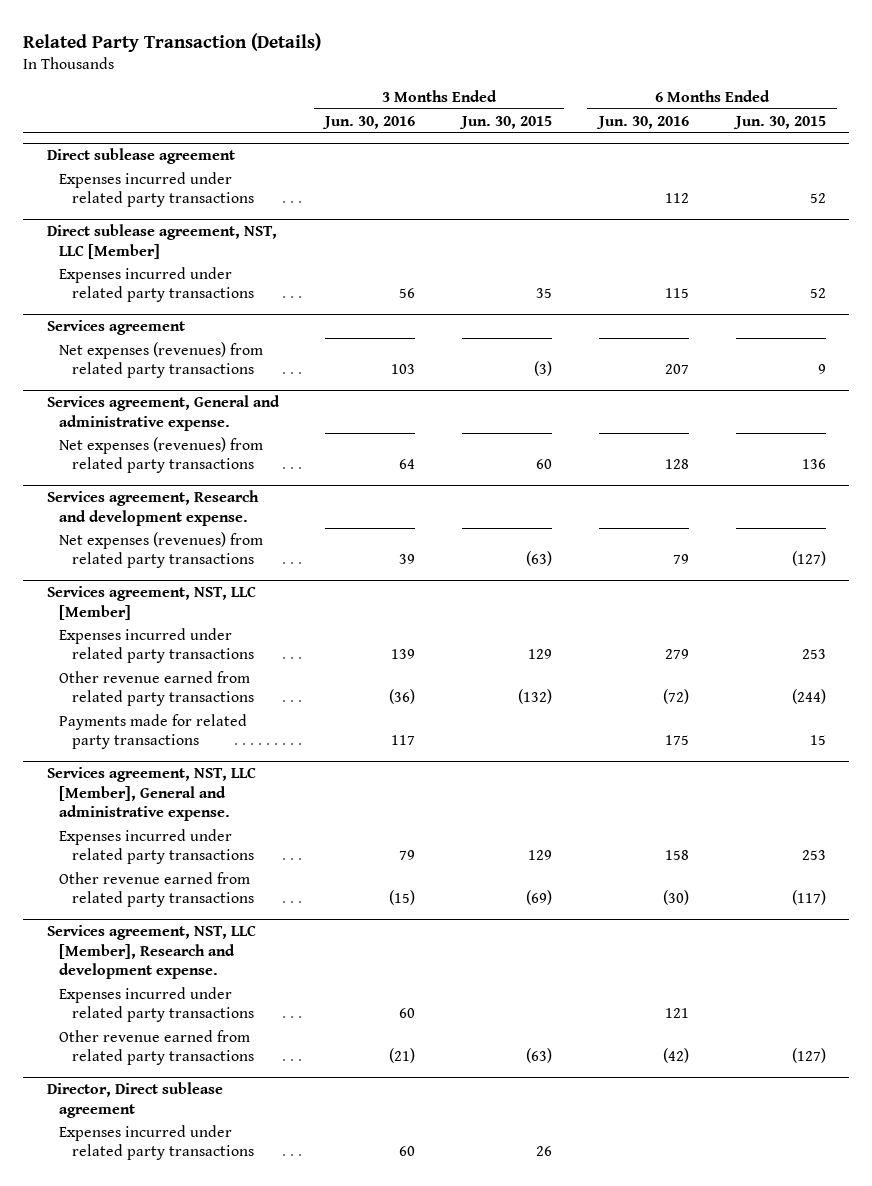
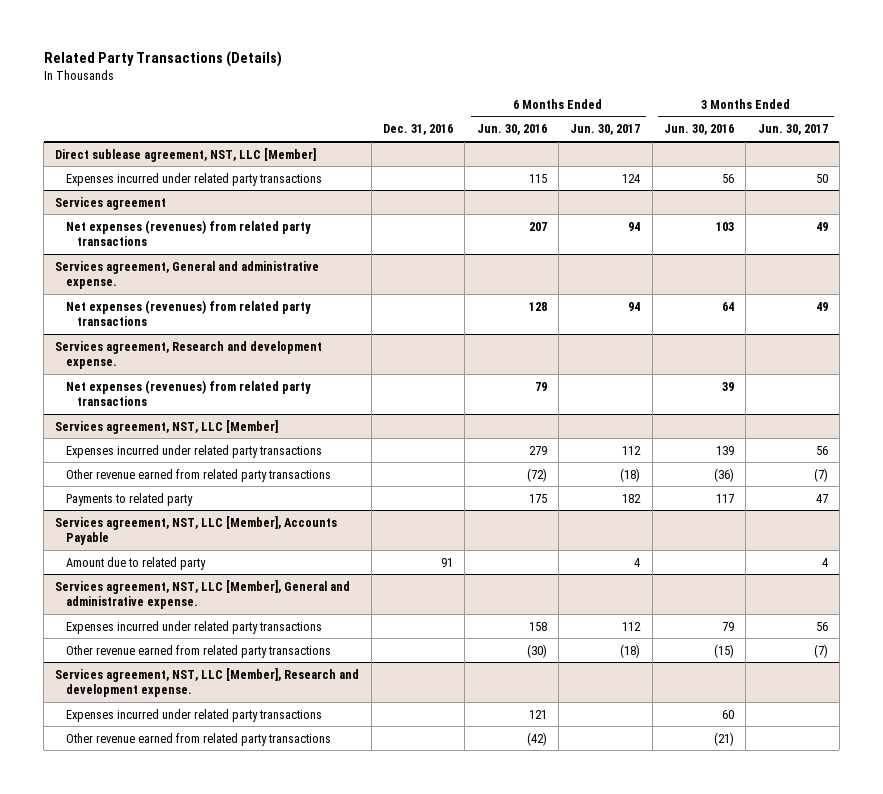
- Related Party Transaction (Details)
+ Related Party Transactions (Details)
- | 3 Months Ended Jun. 30, 2016 | 3 Months Ended Jun. 30, 2015 | 6 Months Ended Jun. 30, 2016 | 6 Months Ended Jun. 30, 2015
+ | Dec. 31, 2016 | 6 Months Ended Jun. 30, 2016 | 6 Months Ended Jun. 30, 2017 | 3 Months Ended Jun. 30, 2016 | 3 Months Ended Jun. 30, 2017
- Direct sublease agreement
- Expenses incurred under related party transactions | | | 112 | 52
@ Services agreement, NST, LLC [Member]
- Payments made for related party transactions | 117 | | 175 | 15
+ Payments to related party | | 175 | 182 | 117 | 47
+ Services agreement, NST, LLC [Member], Accounts Payable
+ Amount due to related party | 91 | | 4 | | 4
- Director, Direct sublease agreement
- Expenses incurred under related party transactions | 60 | 26 | |

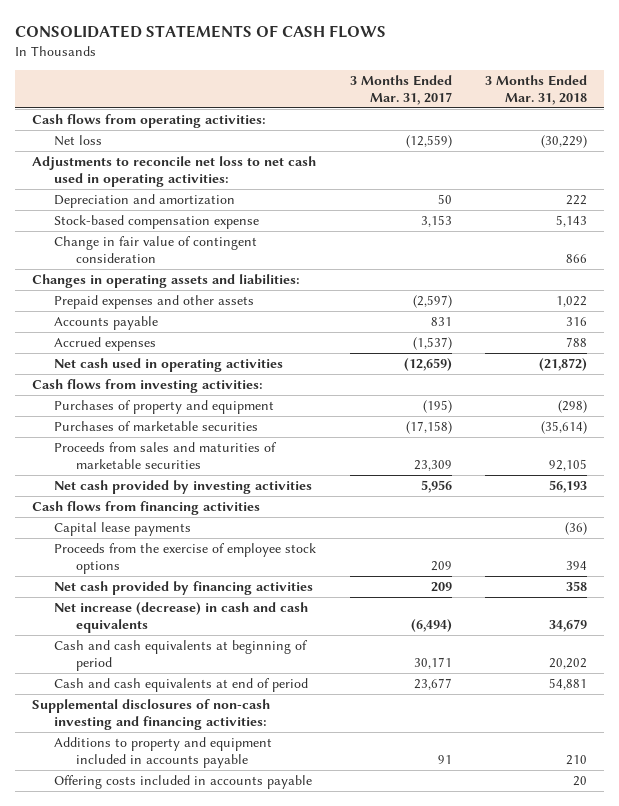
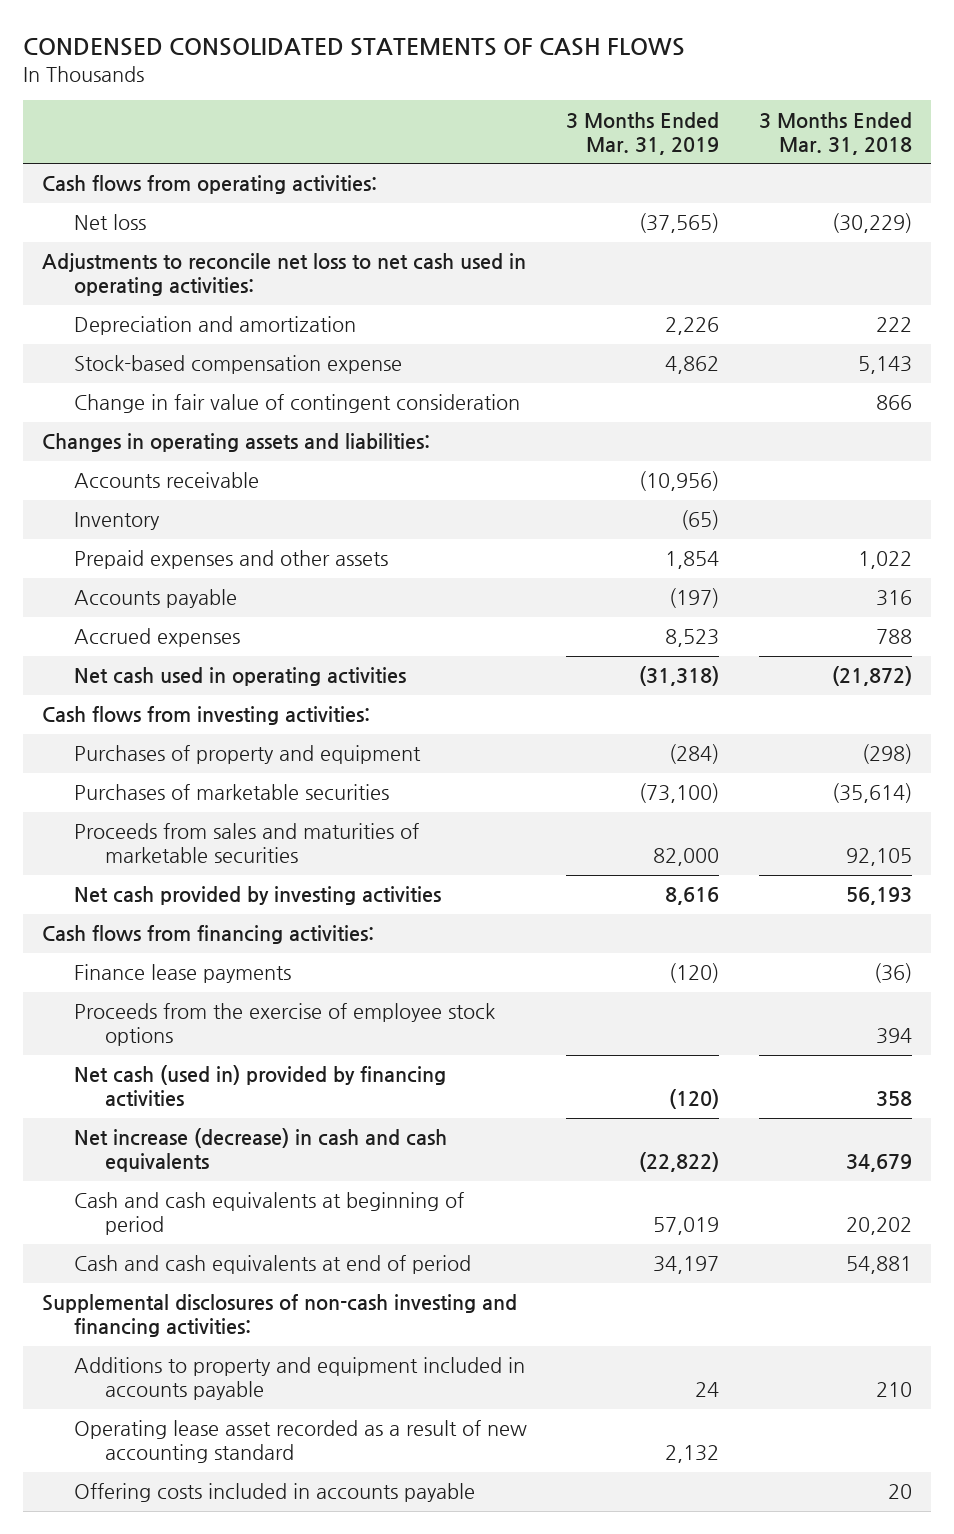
- CONSOLIDATED STATEMENTS OF CASH FLOWS
+ CONDENSED CONSOLIDATED STATEMENTS OF CASH FLOWS
- | 3 Months Ended Mar. 31, 2017 | 3 Months Ended Mar. 31, 2018
+ | 3 Months Ended Mar. 31, 2019 | 3 Months Ended Mar. 31, 2018
+ Accounts receivable | (10,956) |
+ Inventory | (65) |
- Cash flows from financing activities
- Capital lease payments | | (36)
+ Cash flows from financing activities:
+ Finance lease payments | (120) | (36)
- Net cash provided by financing activities | 209 | 358
+ Net cash (used in) provided by financing activities | (120) | 358
+ Operating lease asset recorded as a result of new accounting standard | 2,132 |

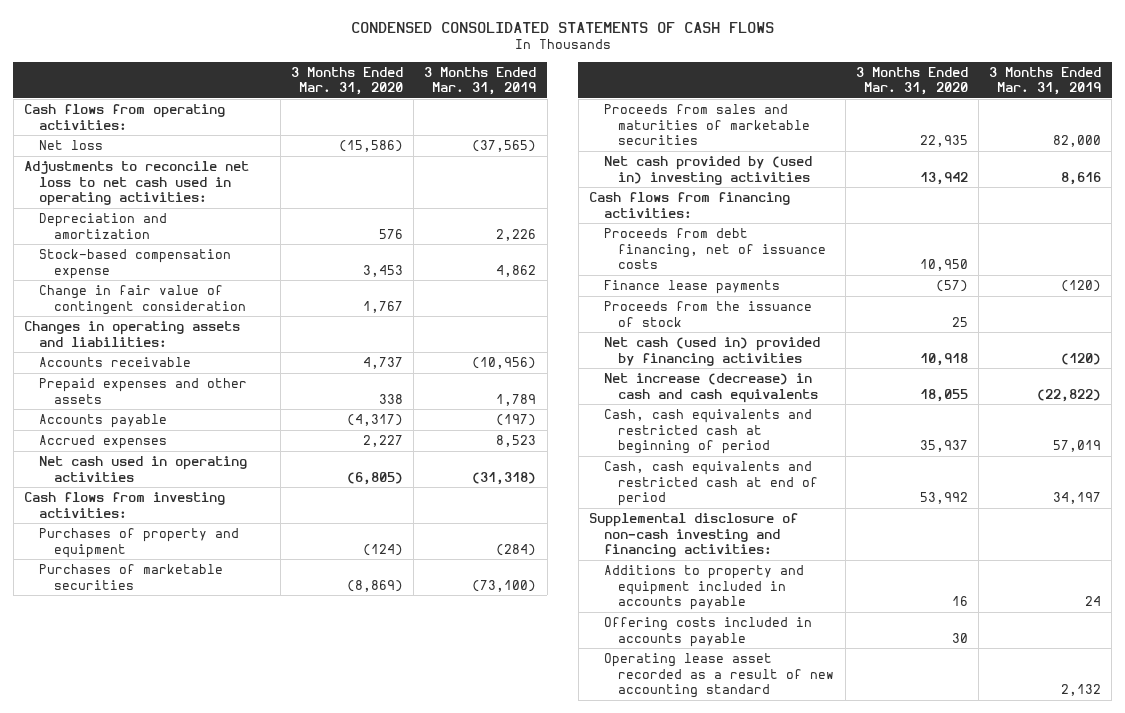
- | 3 Months Ended Mar. 31, 2019 | 3 Months Ended Mar. 31, 2018
+ | 3 Months Ended Mar. 31, 2020 | 3 Months Ended Mar. 31, 2019
- Inventory | (65) |
- Prepaid expenses and other assets | 1,854 | 1,022
+ Prepaid expenses and other assets | 338 | 1,789
- Net cash provided by investing activities | 8,616 | 56,193
+ Net cash provided by (used in) investing activities | 13,942 | 8,616
+ Proceeds from debt financing, net of issuance costs | 10,950 |
- Proceeds from the exercise of employee stock options | | 394
+ Proceeds from the issuance of stock | 25 |
- Cash and cash equivalents at beginning of period | 57,019 | 20,202
- Cash and cash equivalents at end of period | 34,197 | 54,881
- Supplemental disclosures of non-cash investing and financing activities:
+ Cash, cash equivalents and restricted cash at beginning of period | 35,937 | 57,019
+ Cash, cash equivalents and restricted cash at end of period | 53,992 | 34,197
+ Supplemental disclosure of non-cash investing and financing activities:
moved down: Operating lease asset recorded as a result of new accounting standard | | 2,132

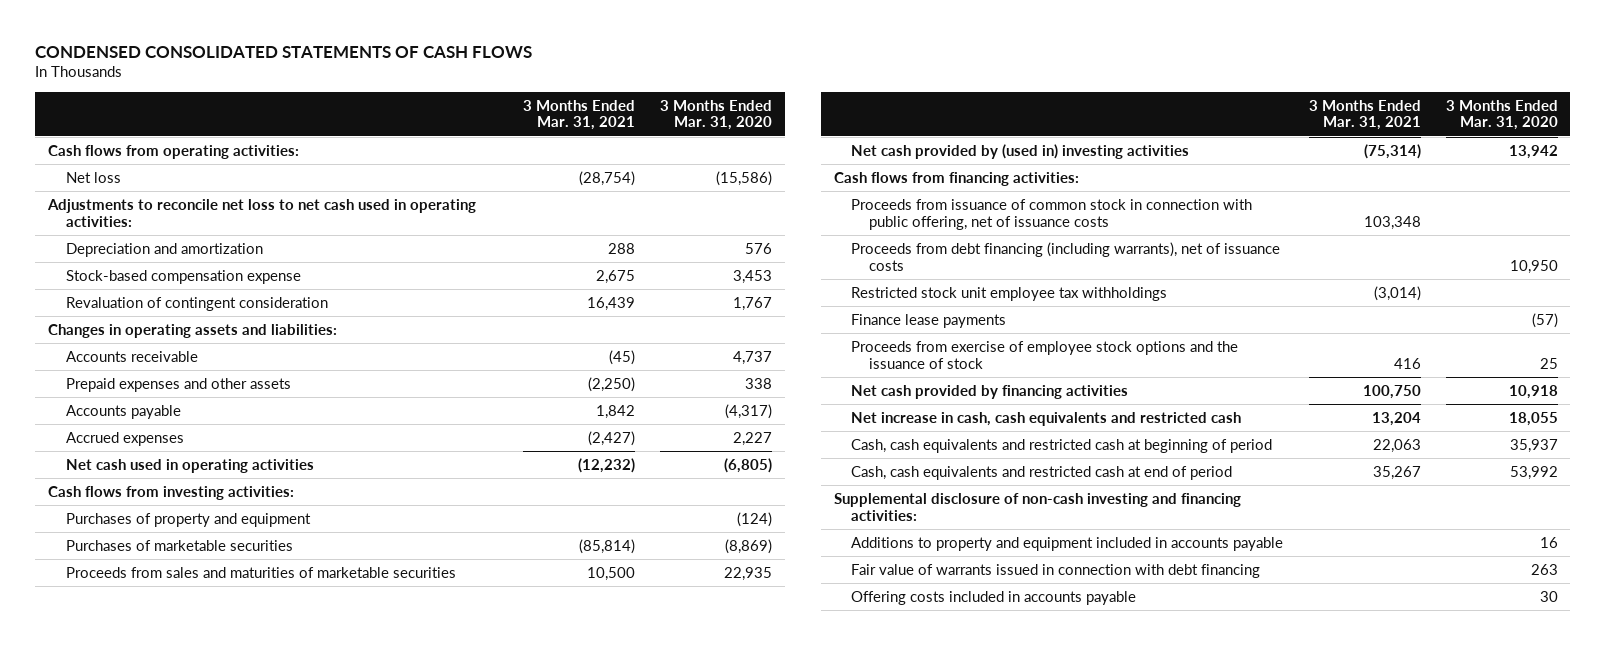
- | 3 Months Ended Mar. 31, 2020 | 3 Months Ended Mar. 31, 2019
+ | 3 Months Ended Mar. 31, 2021 | 3 Months Ended Mar. 31, 2020
- Change in fair value of contingent consideration | 1,767 |
+ Revaluation of contingent consideration | 16,439 | 1,767
- Proceeds from debt financing, net of issuance costs | 10,950 |
+ Proceeds from issuance of common stock in connection with public offering, net of issuance costs | 103,348 |
+ Proceeds from debt financing (including warrants), net of issuance costs | | 10,950
+ Restricted stock unit employee tax withholdings | (3,014) |
- Proceeds from the issuance of stock | 25 |
- Net cash (used in) provided by financing activities | 10,918 | (120)
- Net increase (decrease) in cash and cash equivalents | 18,055 | (22,822)
+ Proceeds from exercise of employee stock options and the issuance of stock | 416 | 25
+ Net cash provided by financing activities | 100,750 | 10,918
+ Net increase in cash, cash equivalents and restricted cash | 13,204 | 18,055
+ Fair value of warrants issued in connection with debt financing | | 263
- Operating lease asset recorded as a result of new accounting standard | | 2,132

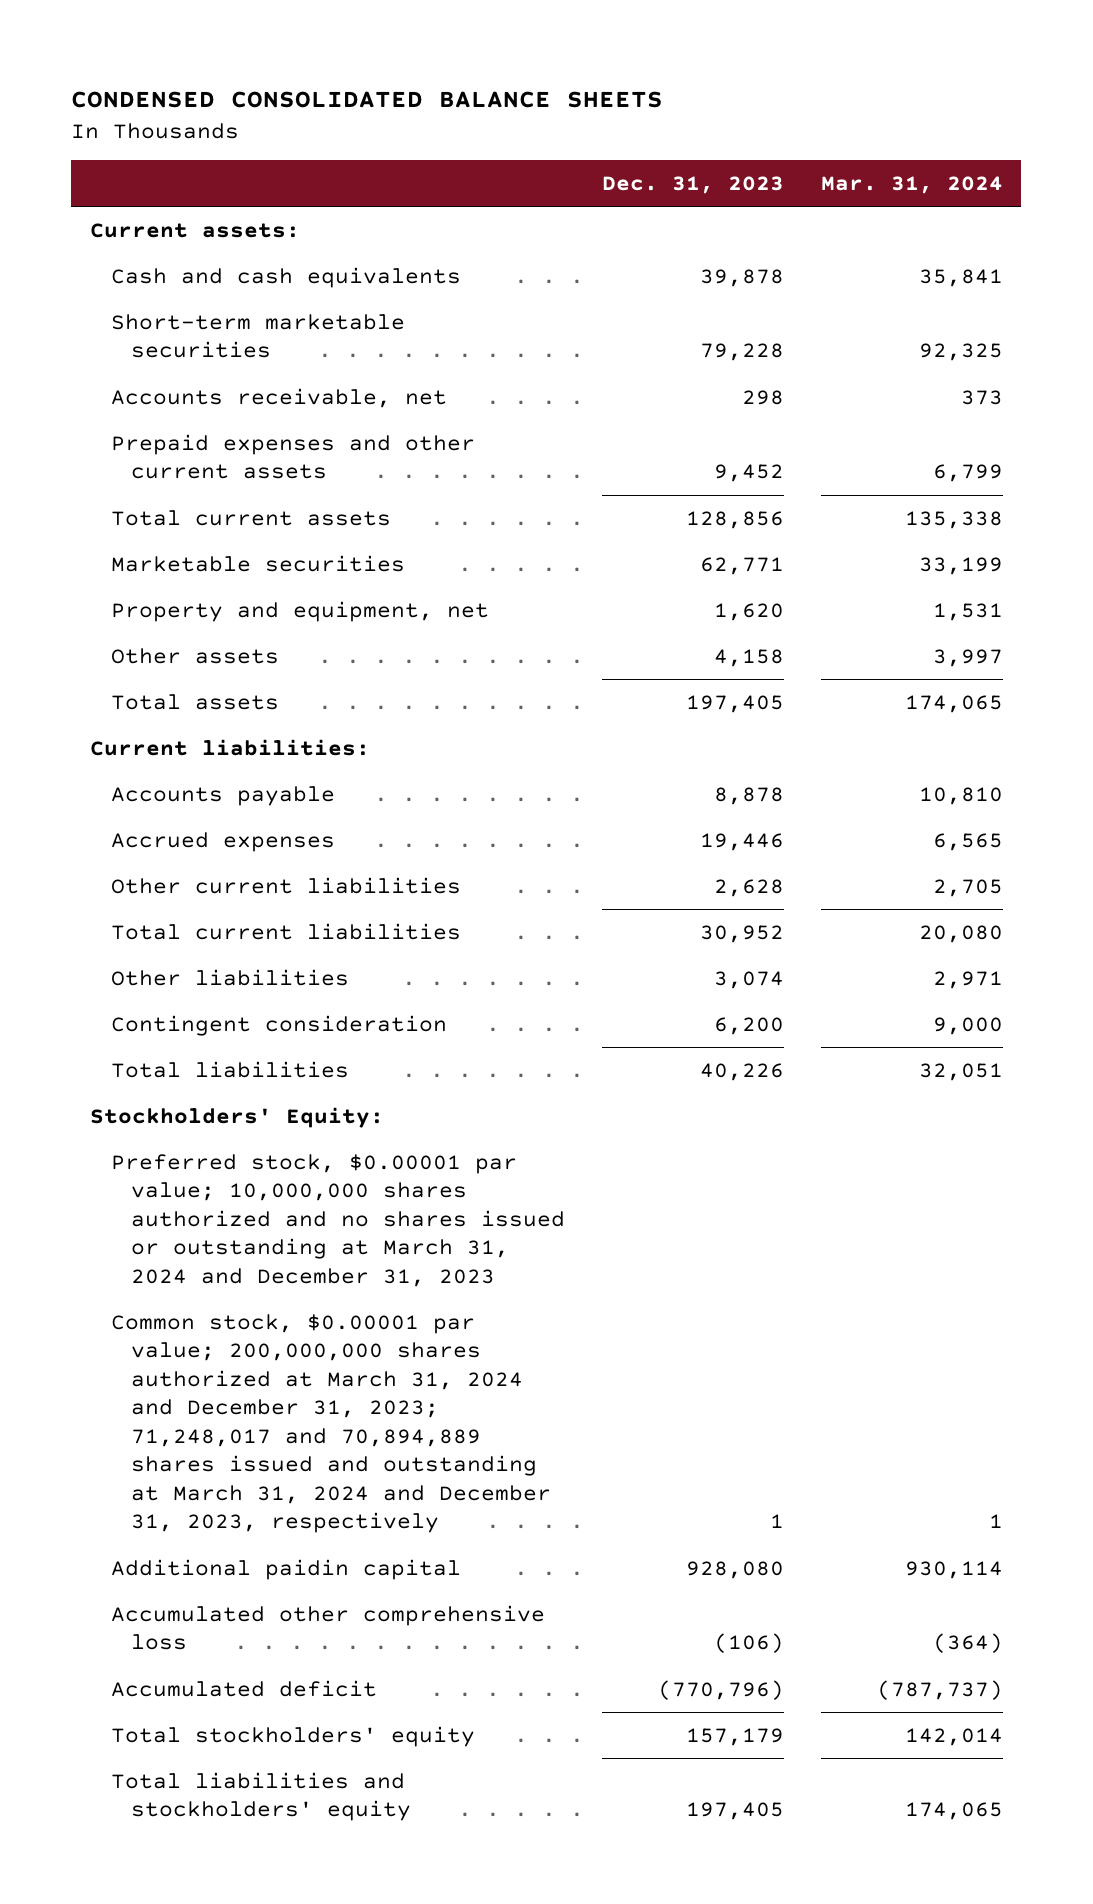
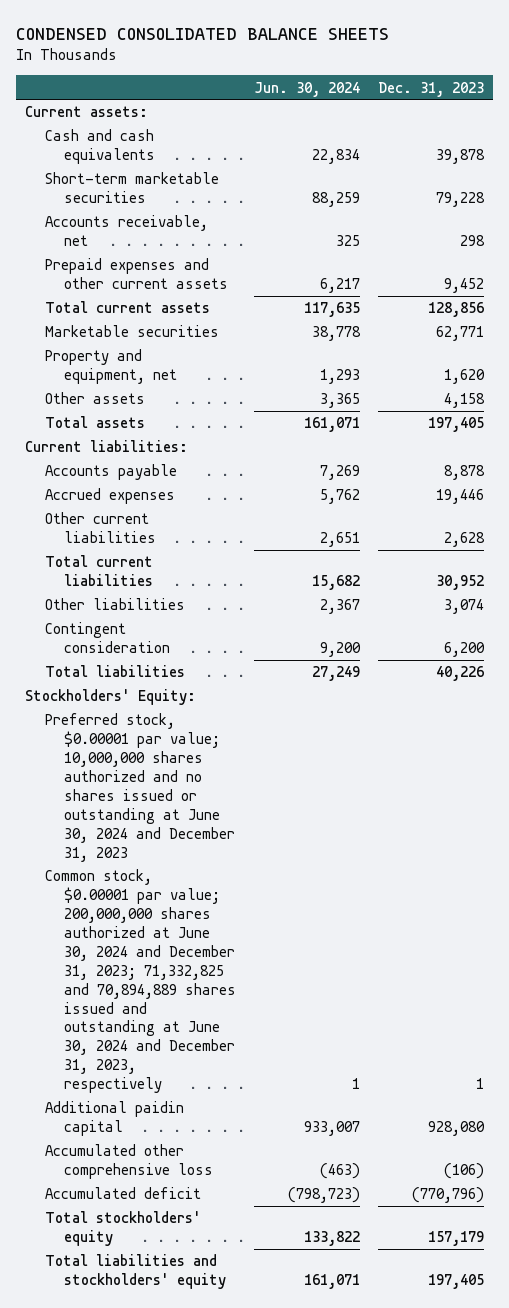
- | Dec. 31, 2023 | Mar. 31, 2024
+ | Jun. 30, 2024 | Dec. 31, 2023
- Preferred stock, $0.00001 par value; 10,000,000 shares authorized and no shares issued or outstanding at March 31, 2024 and December 31, 2023
- Common stock, $0.00001 par value; 200,000,000 shares authorized at March 31, 2024 and December 31, 2023; 71,248,017 and 70,894,889 shares issued and outstanding at March 31, 2024 and December 31, 2023, respectively | 1 | 1
+ Preferred stock, $0.00001 par value; 10,000,000 shares authorized and no shares issued or outstanding at June 30, 2024 and December 31, 2023
+ Common stock, $0.00001 par value; 200,000,000 shares authorized at June 30, 2024 and December 31, 2023; 71,332,825 and 70,894,889 shares issued and outstanding at June 30, 2024 and December 31, 2023, respectively | 1 | 1

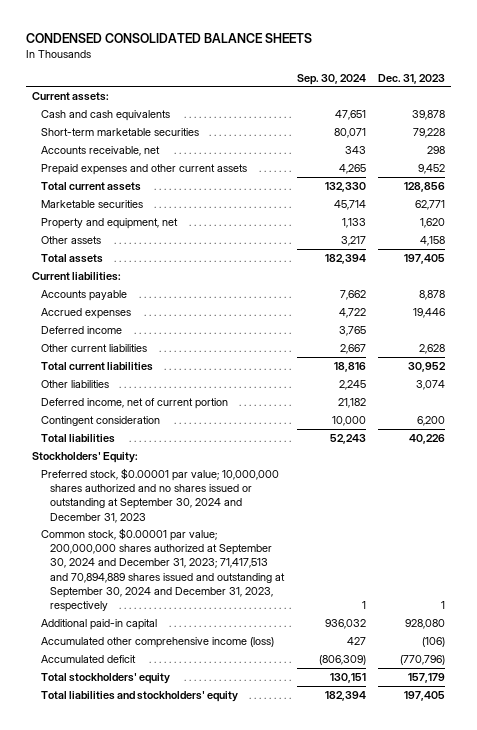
- | Jun. 30, 2024 | Dec. 31, 2023
+ | Sep. 30, 2024 | Dec. 31, 2023
+ Deferred income | 3,765 |
+ Deferred income, net of current portion | 21,182 |
- Preferred stock, $0.00001 par value; 10,000,000 shares authorized and no shares issued or outstanding at June 30, 2024 and December 31, 2023
- Common stock, $0.00001 par value; 200,000,000 shares authorized at June 30, 2024 and December 31, 2023; 71,332,825 and 70,894,889 shares issued and outstanding at June 30, 2024 and December 31, 2023, respectively | 1 | 1
- Additional paidin capital | 933,007 | 928,080
- Accumulated other comprehensive loss | (463) | (106)
+ Preferred stock, $0.00001 par value; 10,000,000 shares authorized and no shares issued or outstanding at September 30, 2024 and December 31, 2023
+ Common stock, $0.00001 par value; 200,000,000 shares authorized at September 30, 2024 and December 31, 2023; 71,417,513 and 70,894,889 shares issued and outstanding at September 30, 2024 and December 31, 2023, respectively | 1 | 1
+ Additional paid-in capital | 936,032 | 928,080
+ Accumulated other comprehensive income (loss) | 427 | (106)

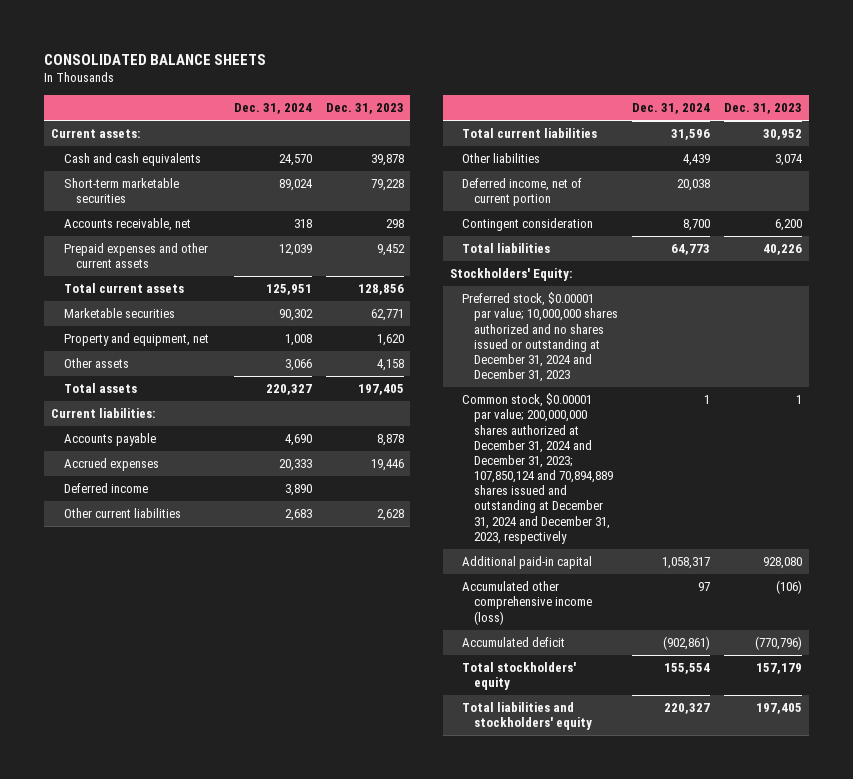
- CONDENSED CONSOLIDATED BALANCE SHEETS
+ CONSOLIDATED BALANCE SHEETS
- | Sep. 30, 2024 | Dec. 31, 2023
+ | Dec. 31, 2024 | Dec. 31, 2023
- Preferred stock, $0.00001 par value; 10,000,000 shares authorized and no shares issued or outstanding at September 30, 2024 and December 31, 2023
- Common stock, $0.00001 par value; 200,000,000 shares authorized at September 30, 2024 and December 31, 2023; 71,417,513 and 70,894,889 shares issued and outstanding at September 30, 2024 and December 31, 2023, respectively | 1 | 1
+ Preferred stock, $0.00001 par value; 10,000,000 shares authorized and no shares issued or outstanding at December 31, 2024 and December 31, 2023
+ Common stock, $0.00001 par value; 200,000,000 shares authorized at December 31, 2024 and December 31, 2023; 107,850,124 and 70,894,889 shares issued and outstanding at December 31, 2024 and December 31, 2023, respectively | 1 | 1

